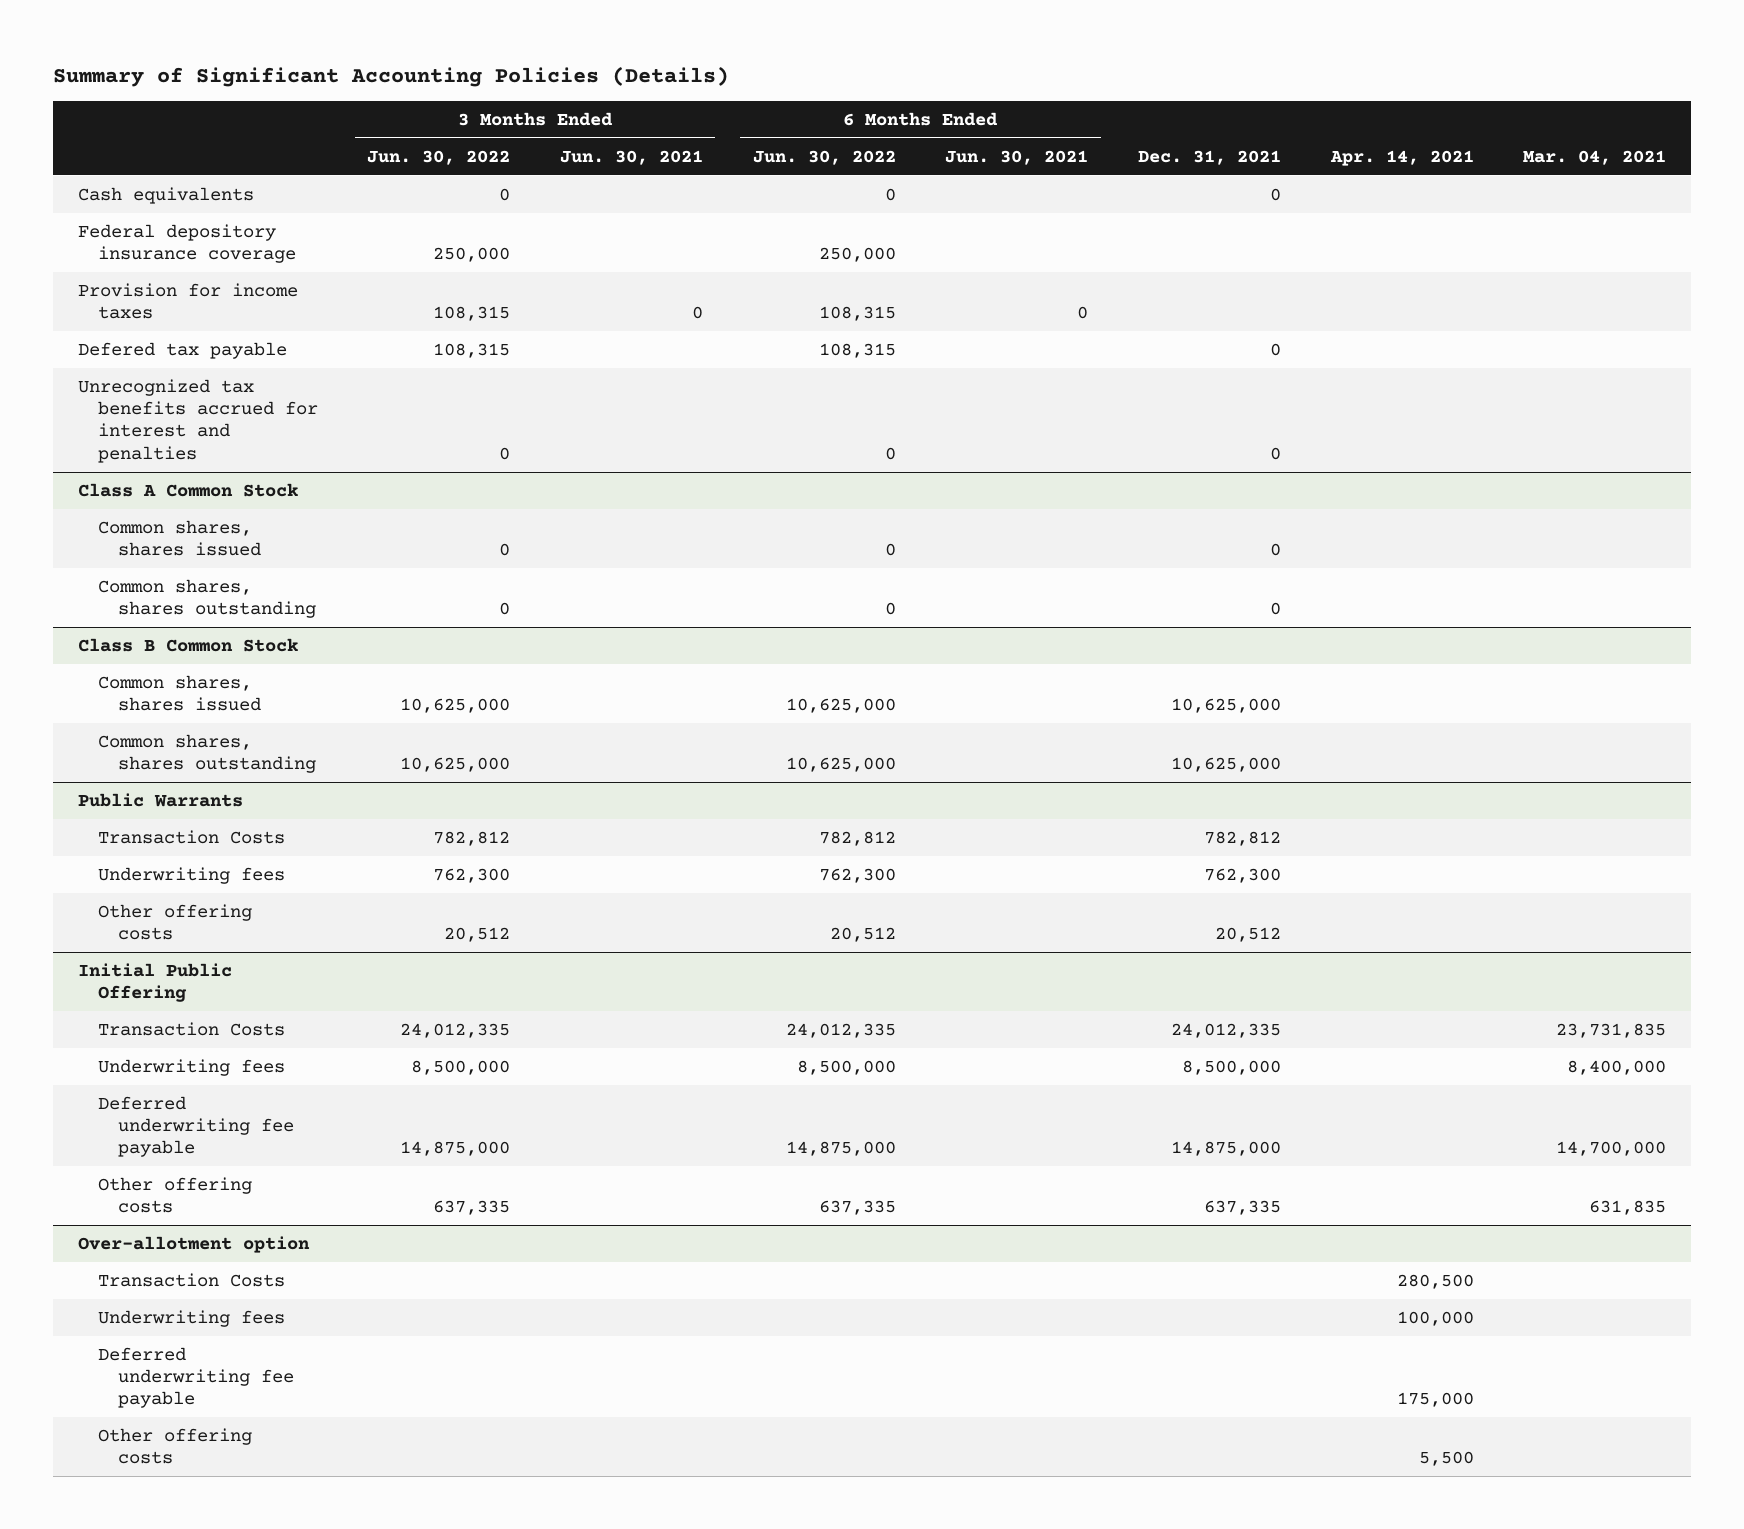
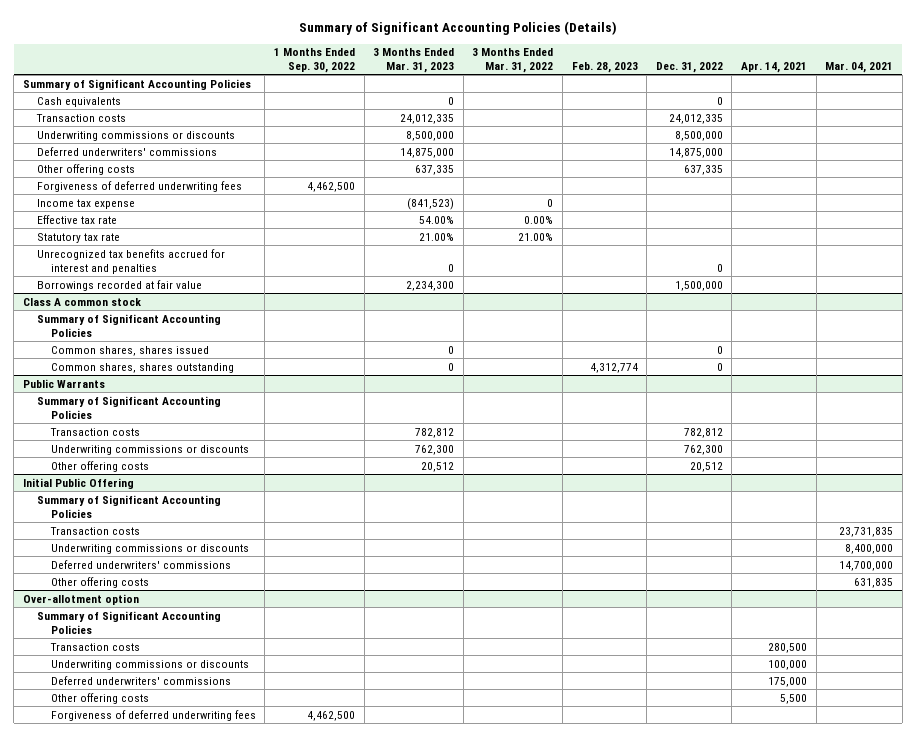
- | 3 Months Ended Jun. 30, 2022 | 3 Months Ended Jun. 30, 2021 | 6 Months Ended Jun. 30, 2022 | 6 Months Ended Jun. 30, 2021 | Dec. 31, 2021 | Apr. 14, 2021 | Mar. 04, 2021
+ | 1 Months Ended Sep. 30, 2022 | 3 Months Ended Mar. 31, 2023 | 3 Months Ended Mar. 31, 2022 | Feb. 28, 2023 | Dec. 31, 2022 | Apr. 14, 2021 | Mar. 04, 2021
+ Summary of Significant Accounting Policies
- Federal depository insurance coverage | 250,000 | | 250,000 | | | |
- Provision for income taxes | 108,315 | 0 | 108,315 | 0 | | |
- Defered tax payable | 108,315 | | 108,315 | | 0 | |
+ Transaction costs | | 24,012,335 | | | 24,012,335 | |
+ Underwriting commissions or discounts | | 8,500,000 | | | 8,500,000 | |
+ Deferred underwriters' commissions | | 14,875,000 | | | 14,875,000 | |
+ Other offering costs | | 637,335 | | | 637,335 | |
+ Forgiveness of deferred underwriting fees | 4,462,500 | | | | | |
+ Income tax expense | | (841,523) | 0 | | | |
+ Effective tax rate | | 54.00% | 0.00% | | | |
+ Statutory tax rate | | 21.00% | 21.00% | | | |
- Class A Common Stock
+ Borrowings recorded at fair value | | 2,234,300 | | | 1,500,000 | |
+ Class A common stock
+ Summary of Significant Accounting Policies
- Class B Common Stock
- Common shares, shares issued | 10,625,000 | | 10,625,000 | | 10,625,000 | |
- Common shares, shares outstanding | 10,625,000 | | 10,625,000 | | 10,625,000 | |
@ Public Warrants
- Transaction Costs | 782,812 | | 782,812 | | 782,812 | |
- Underwriting fees | 762,300 | | 762,300 | | 762,300 | |
+ Summary of Significant Accounting Policies
+ Transaction costs | | 782,812 | | | 782,812 | |
+ Underwriting commissions or discounts | | 762,300 | | | 762,300 | |
@ Initial Public Offering
- Transaction Costs | 24,012,335 | | 24,012,335 | | 24,012,335 | | 23,731,835
- Underwriting fees | 8,500,000 | | 8,500,000 | | 8,500,000 | | 8,400,000
- Deferred underwriting fee payable | 14,875,000 | | 14,875,000 | | 14,875,000 | | 14,700,000
+ Summary of Significant Accounting Policies
+ Transaction costs | | | | | | | 23,731,835
+ Underwriting commissions or discounts | | | | | | | 8,400,000
+ Deferred underwriters' commissions | | | | | | | 14,700,000
@ Over-allotment option
- Transaction Costs | | | | | | 280,500 |
- Underwriting fees | | | | | | 100,000 |
- Deferred underwriting fee payable | | | | | | 175,000 |
+ Summary of Significant Accounting Policies
+ Transaction costs | | | | | | 280,500 |
+ Underwriting commissions or discounts | | | | | | 100,000 |
+ Deferred underwriters' commissions | | | | | | 175,000 |
+ Forgiveness of deferred underwriting fees | 4,462,500 | | | | | |

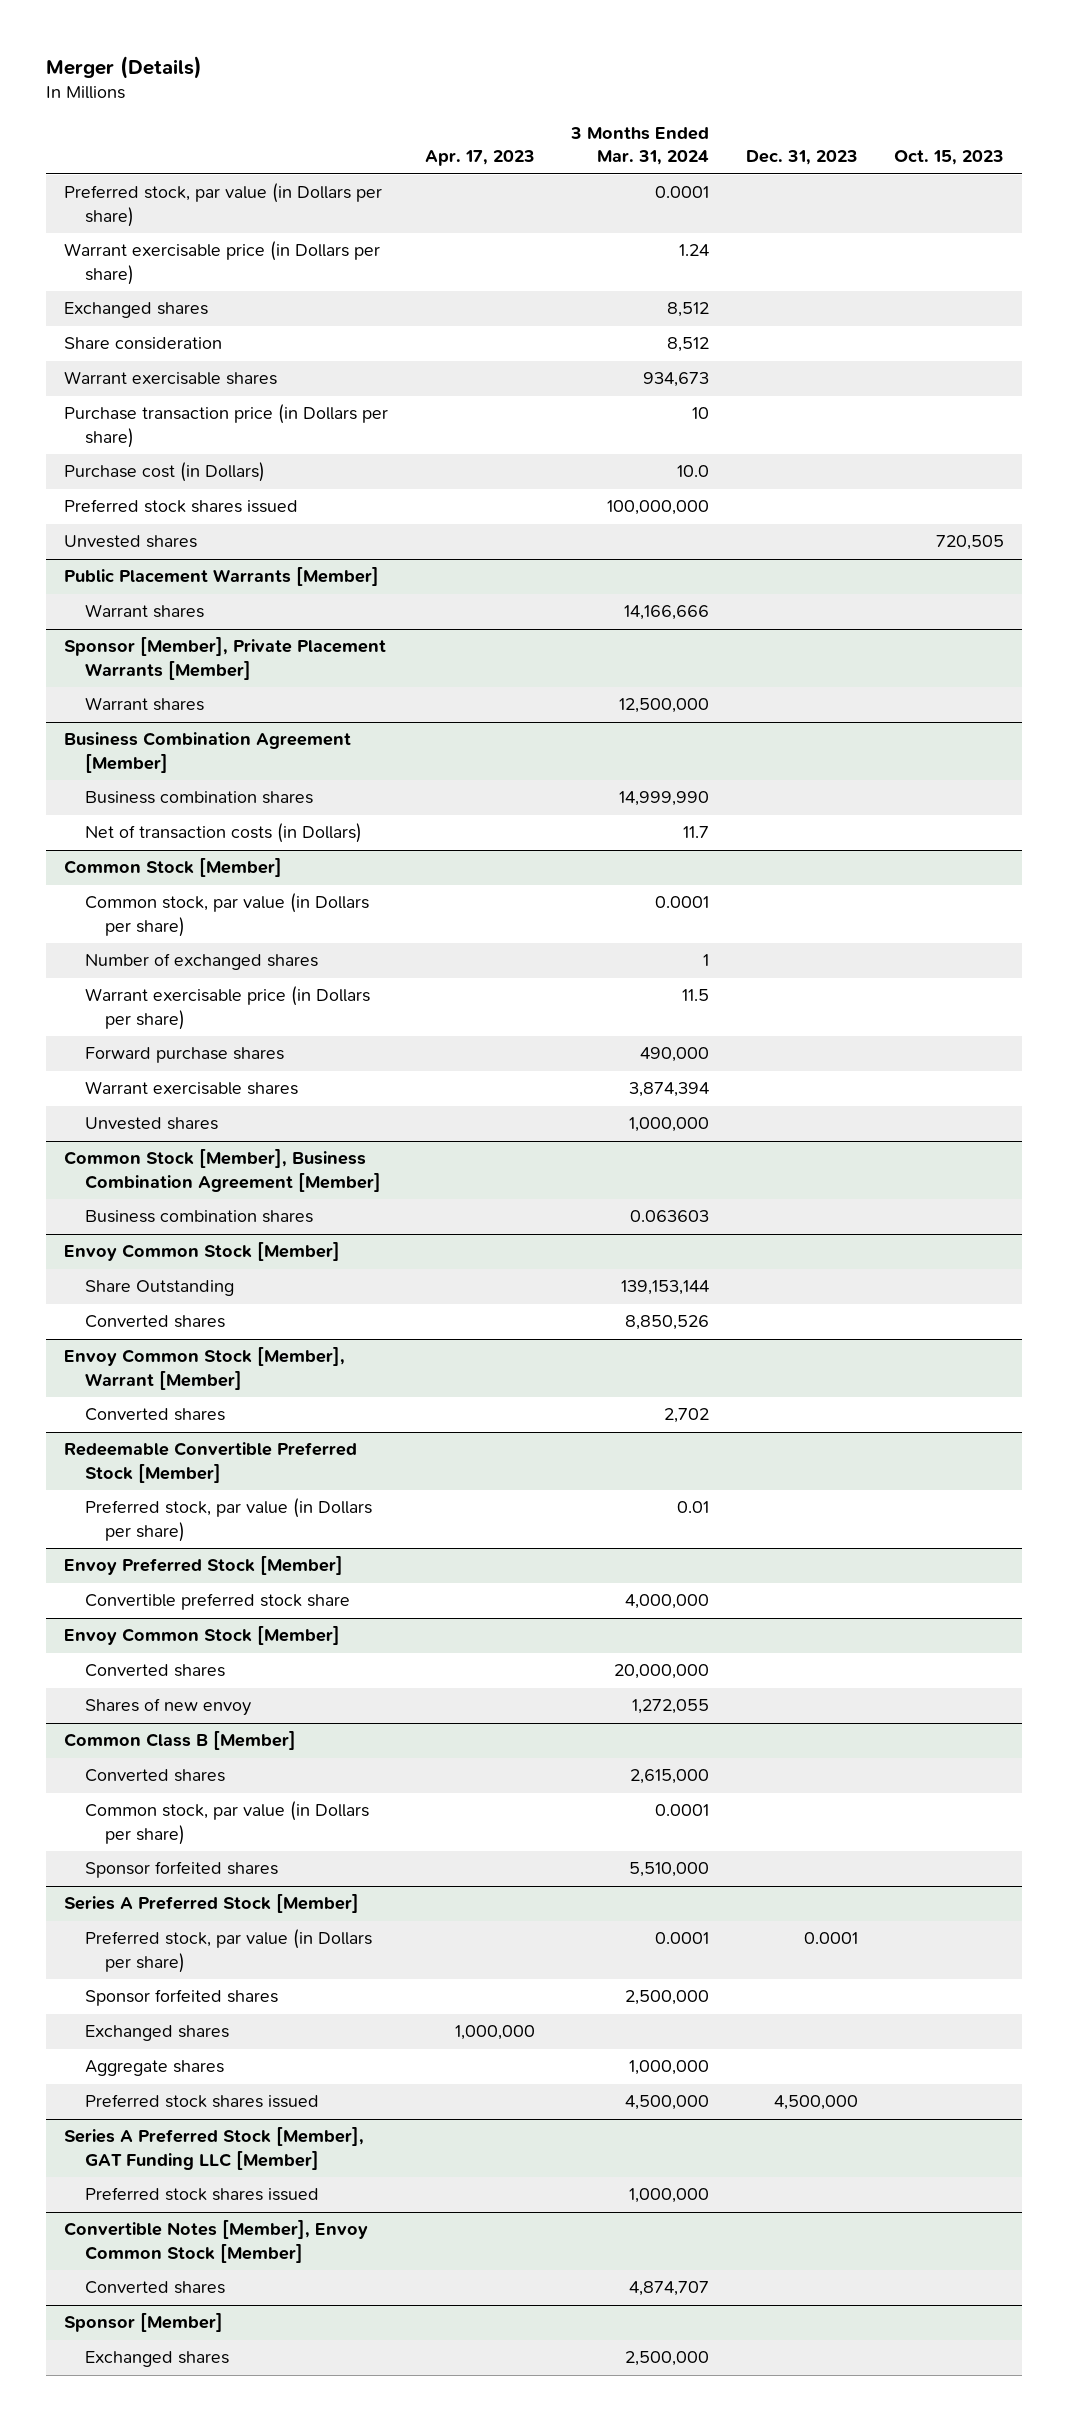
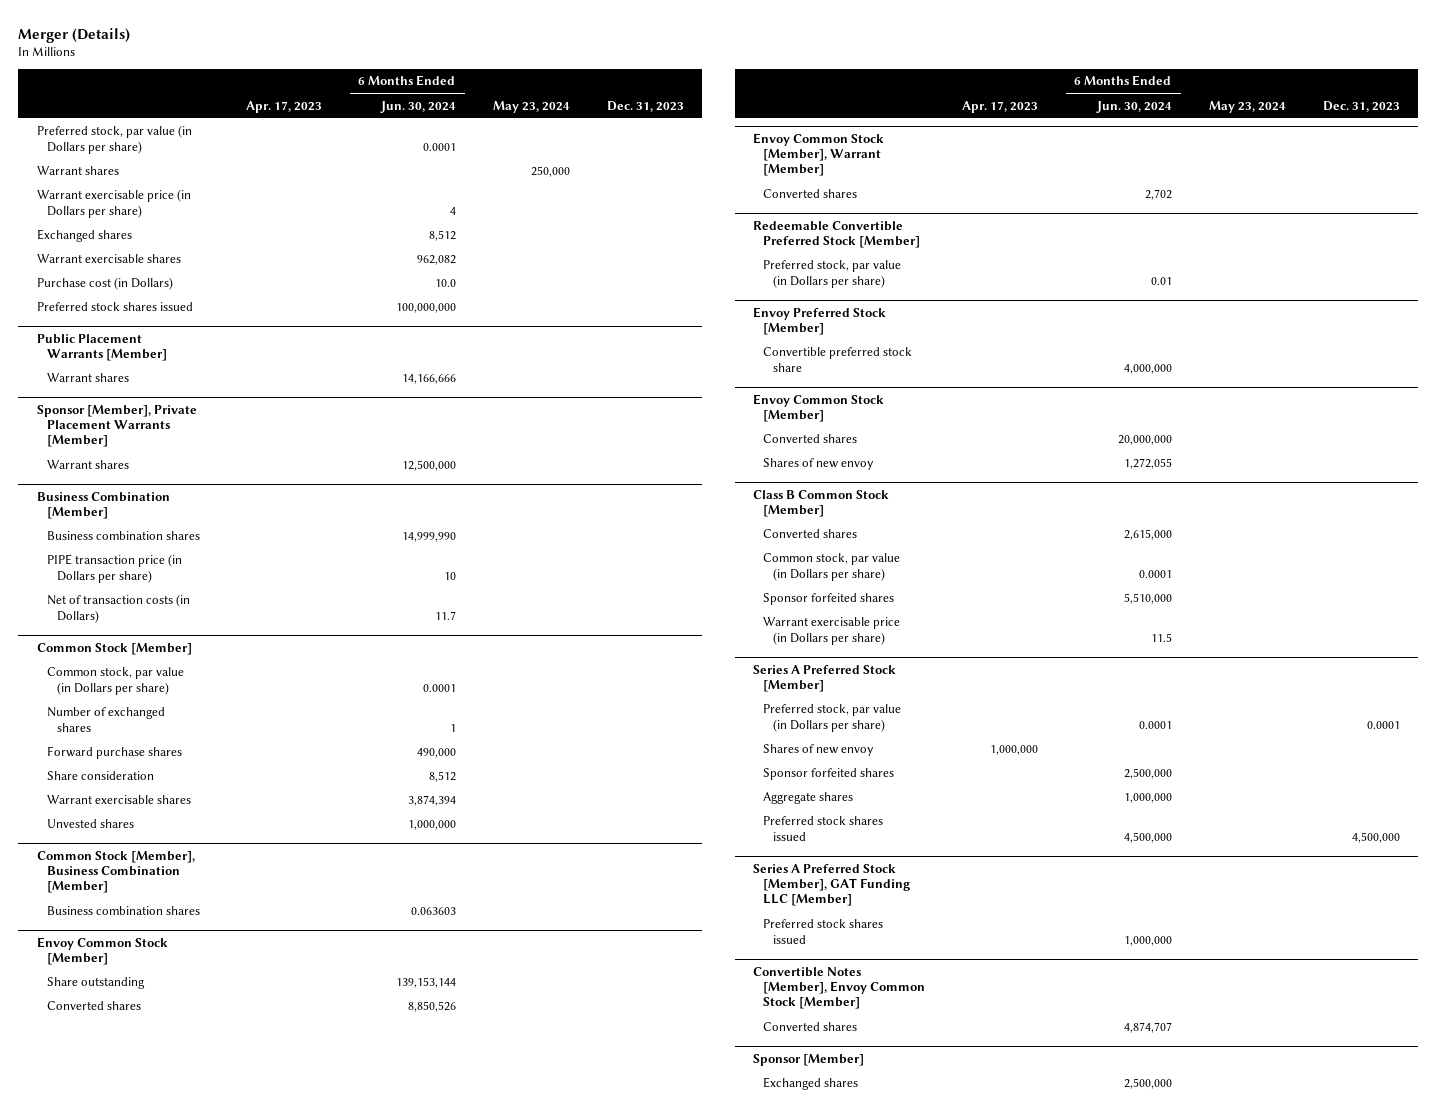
- | Apr. 17, 2023 | 3 Months Ended Mar. 31, 2024 | Dec. 31, 2023 | Oct. 15, 2023
+ | Apr. 17, 2023 | 6 Months Ended Jun. 30, 2024 | May 23, 2024 | Dec. 31, 2023
+ Warrant shares | | | 250,000 |
- Share consideration | | 8,512 | |
- Purchase transaction price (in Dollars per share) | | 10 | |
- Unvested shares | | | | 720,505
- Business Combination Agreement [Member]
+ Business Combination [Member]
+ PIPE transaction price (in Dollars per share) | | 10 | |
@ Common Stock [Member]
- Warrant exercisable price (in Dollars per share) | | 11.5 | |
+ Share consideration | | 8,512 | |
- Common Stock [Member], Business Combination Agreement [Member]
+ Common Stock [Member], Business Combination [Member]
@ Envoy Common Stock [Member]
- Share Outstanding | | 139,153,144 | |
+ Share outstanding | | 139,153,144 | |
- Common Class B [Member]
+ Class B Common Stock [Member]
+ Warrant exercisable price (in Dollars per share) | | 11.5 | |
@ Series A Preferred Stock [Member]
+ Shares of new envoy | 1,000,000 | | |
- Exchanged shares | 1,000,000 | | |

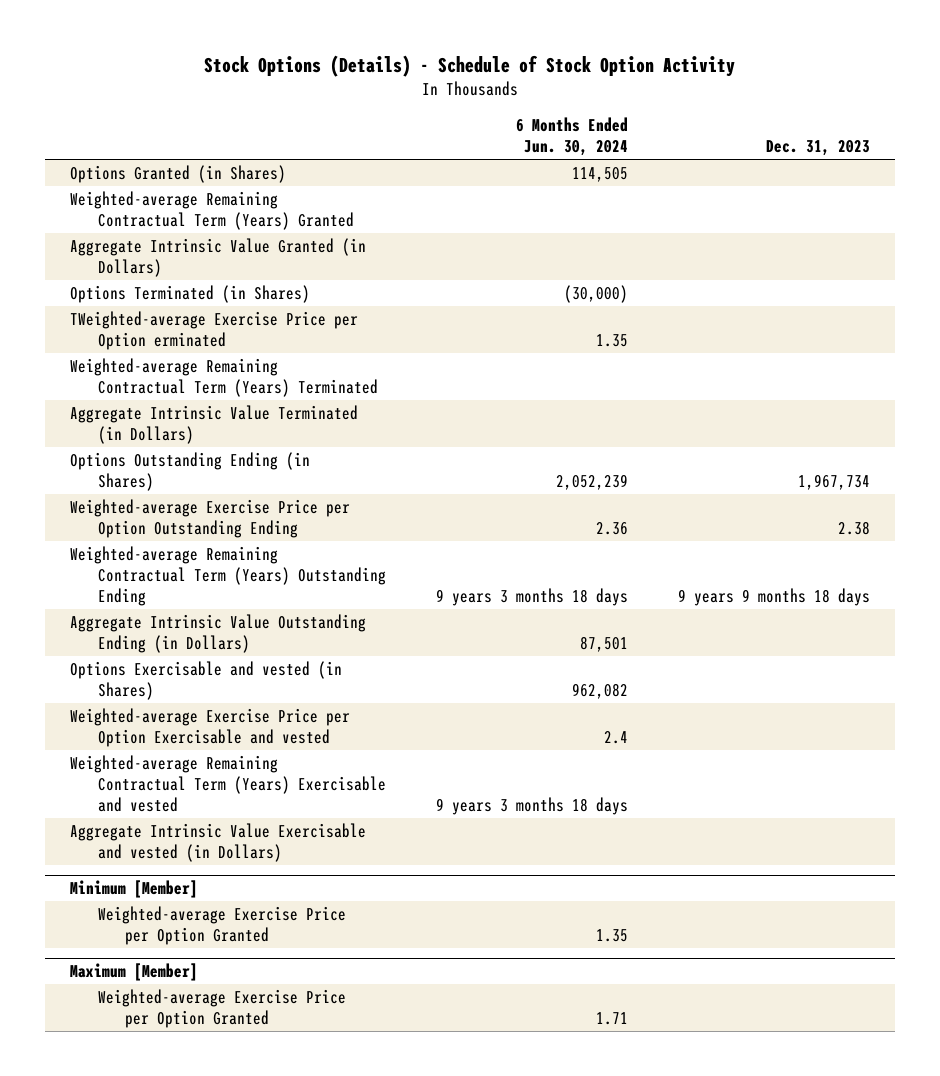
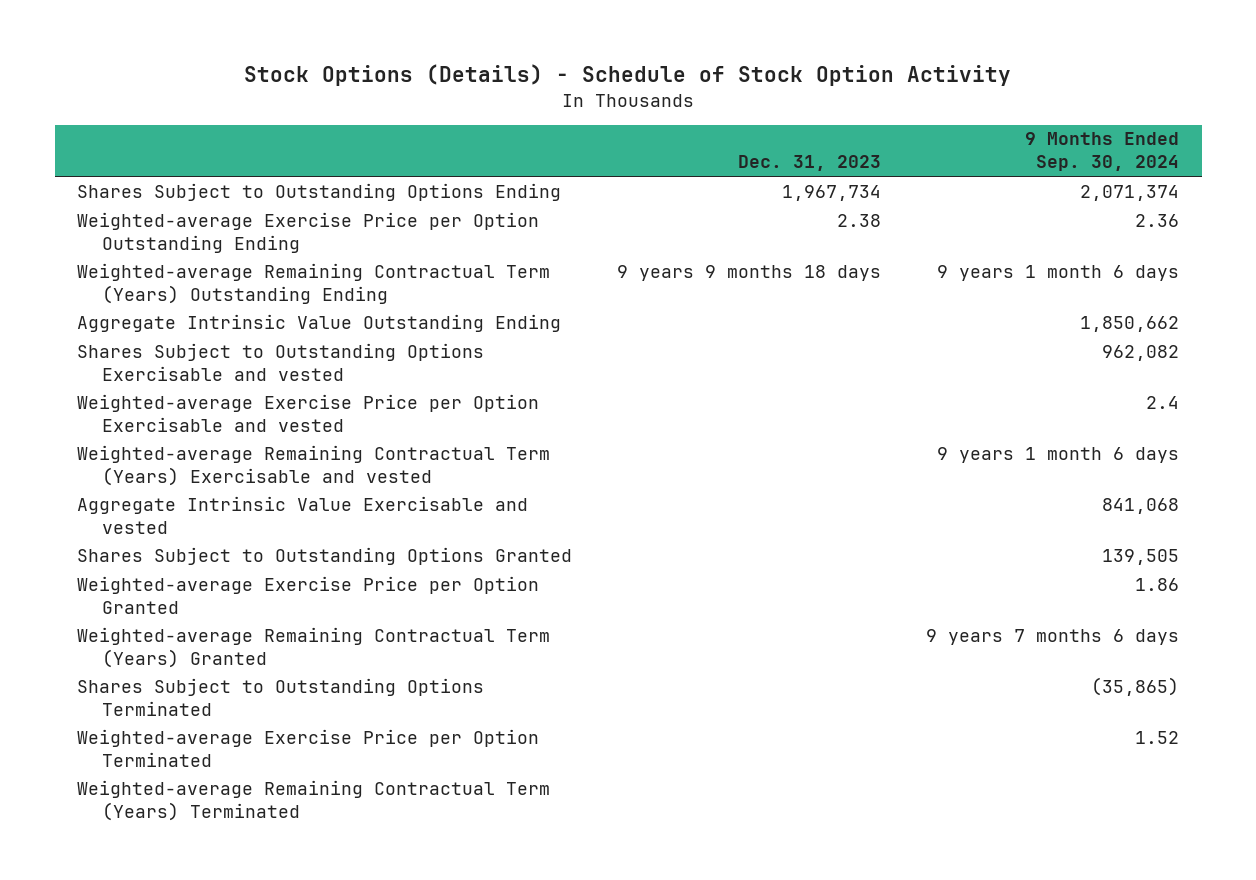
- | 6 Months Ended Jun. 30, 2024 | Dec. 31, 2023
+ | Dec. 31, 2023 | 9 Months Ended Sep. 30, 2024
- Options Granted (in Shares) | 114,505 |
- Aggregate Intrinsic Value Granted (in Dollars)
- Options Terminated (in Shares) | (30,000) |
- TWeighted-average Exercise Price per Option erminated | 1.35 |
- Aggregate Intrinsic Value Terminated (in Dollars)
- Options Outstanding Ending (in Shares) | 2,052,239 | 1,967,734
+ Shares Subject to Outstanding Options Ending | 1,967,734 | 2,071,374
- Aggregate Intrinsic Value Outstanding Ending (in Dollars) | 87,501 |
- Options Exercisable and vested (in Shares) | 962,082 |
+ Aggregate Intrinsic Value Outstanding Ending | | 1,850,662
+ Shares Subject to Outstanding Options Exercisable and vested | | 962,082
- Aggregate Intrinsic Value Exercisable and vested (in Dollars)
- Minimum [Member]
- Weighted-average Exercise Price per Option Granted | 1.35 |
- Maximum [Member]
- Weighted-average Exercise Price per Option Granted | 1.71 |
+ Aggregate Intrinsic Value Exercisable and vested | | 841,068
+ Shares Subject to Outstanding Options Granted | | 139,505
+ Weighted-average Exercise Price per Option Granted | | 1.86
moved down: Weighted-average Remaining Contractual Term (Years) Granted | | 9 years 7 months 6 days
+ Shares Subject to Outstanding Options Terminated | | (35,865)
+ Weighted-average Exercise Price per Option Terminated | | 1.52
moved down: Weighted-average Remaining Contractual Term (Years) Terminated

